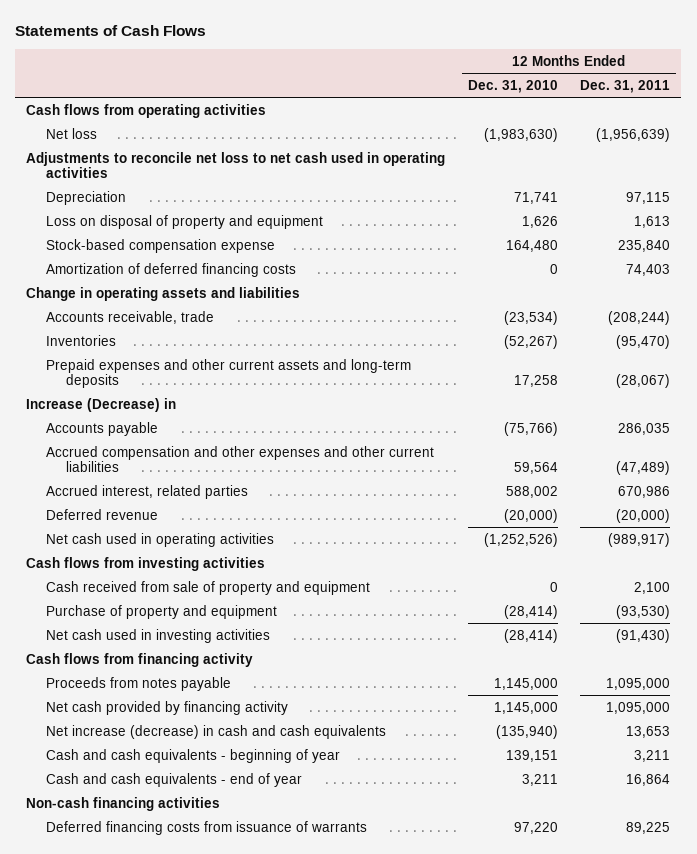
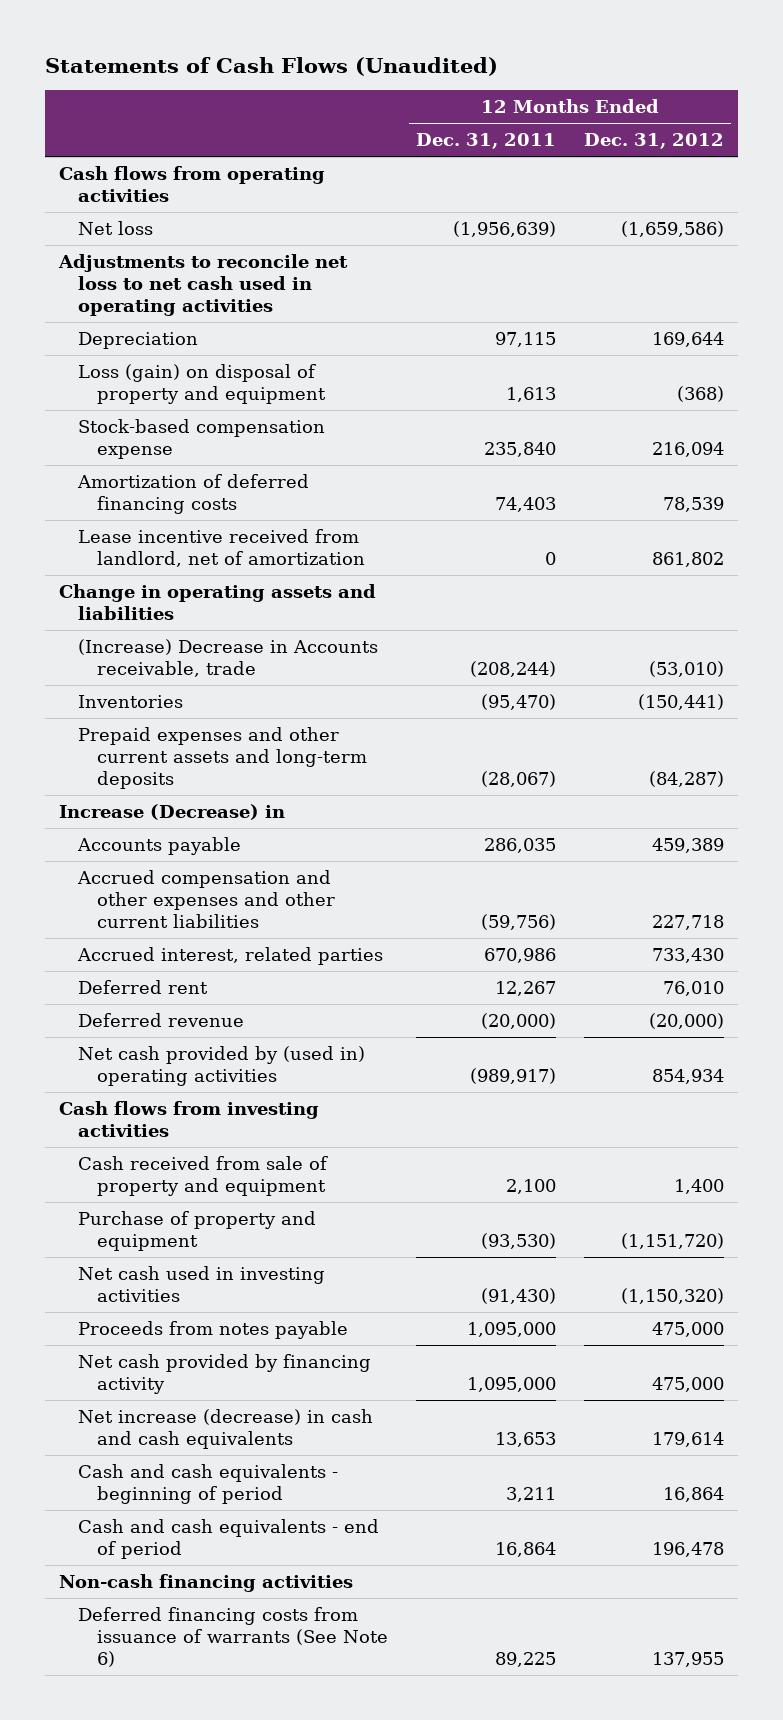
- Statements of Cash Flows
+ Statements of Cash Flows (Unaudited)
- | 12 Months Ended Dec. 31, 2010 | 12 Months Ended Dec. 31, 2011
+ | 12 Months Ended Dec. 31, 2011 | 12 Months Ended Dec. 31, 2012
- Loss on disposal of property and equipment | 1,626 | 1,613
+ Loss (gain) on disposal of property and equipment | 1,613 | (368)
+ Lease incentive received from landlord, net of amortization | 0 | 861,802
- Accounts receivable, trade | (23,534) | (208,244)
+ (Increase) Decrease in Accounts receivable, trade | (208,244) | (53,010)
- Accrued compensation and other expenses and other current liabilities | 59,564 | (47,489)
+ Accrued compensation and other expenses and other current liabilities | (59,756) | 227,718
+ Deferred rent | 12,267 | 76,010
- Net cash used in operating activities | (1,252,526) | (989,917)
+ Net cash provided by (used in) operating activities | (989,917) | 854,934
- Cash flows from financing activity
- Cash and cash equivalents - beginning of year | 139,151 | 3,211
- Cash and cash equivalents - end of year | 3,211 | 16,864
+ Cash and cash equivalents - beginning of period | 3,211 | 16,864
+ Cash and cash equivalents - end of period | 16,864 | 196,478
- Deferred financing costs from issuance of warrants | 97,220 | 89,225
+ Deferred financing costs from issuance of warrants (See Note 6) | 89,225 | 137,955

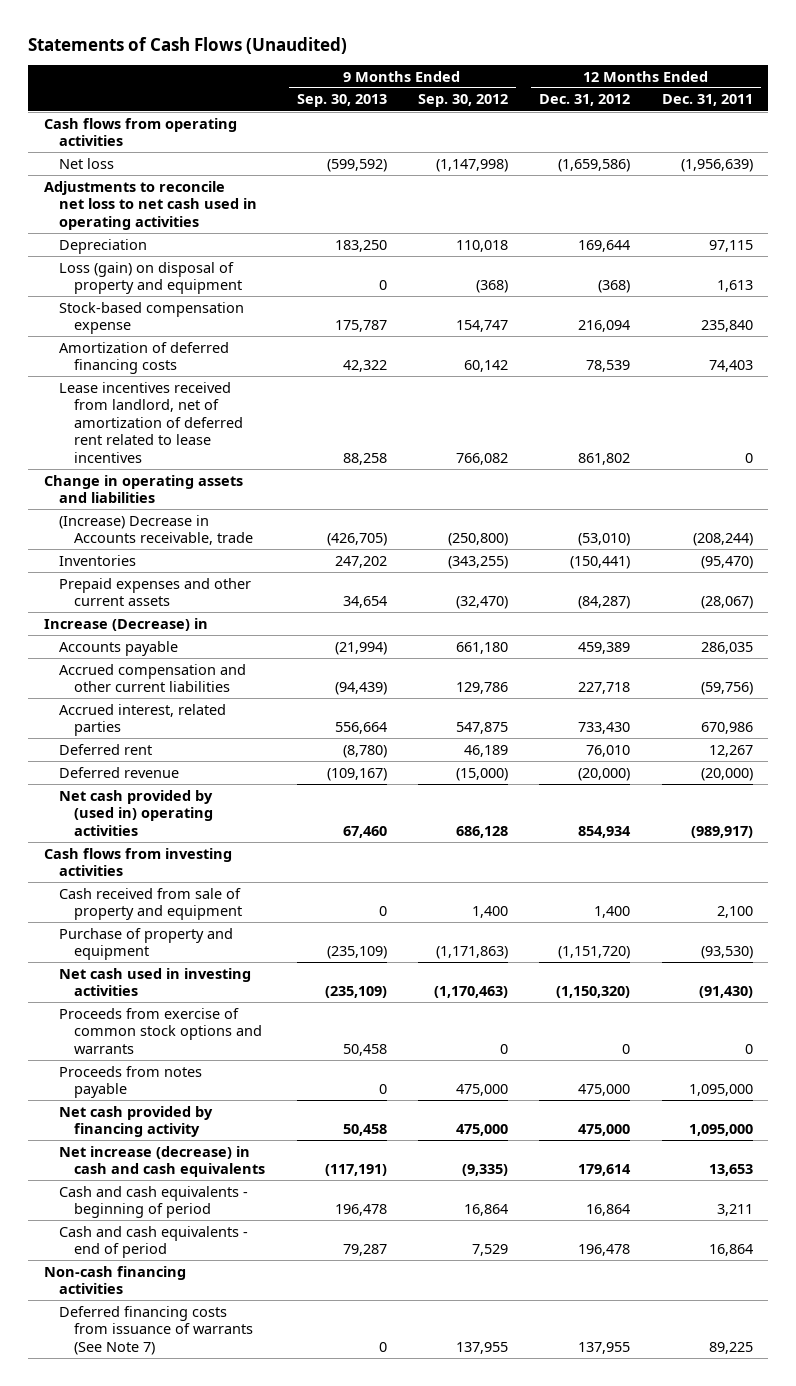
- | 12 Months Ended Dec. 31, 2011 | 12 Months Ended Dec. 31, 2012
+ | 9 Months Ended Sep. 30, 2013 | 9 Months Ended Sep. 30, 2012 | 12 Months Ended Dec. 31, 2012 | 12 Months Ended Dec. 31, 2011
- Lease incentive received from landlord, net of amortization | 0 | 861,802
+ Lease incentives received from landlord, net of amortization of deferred rent related to lease incentives | 88,258 | 766,082 | 861,802 | 0
- Prepaid expenses and other current assets and long-term deposits | (28,067) | (84,287)
+ Prepaid expenses and other current assets | 34,654 | (32,470) | (84,287) | (28,067)
- Accrued compensation and other expenses and other current liabilities | (59,756) | 227,718
+ Accrued compensation and other current liabilities | (94,439) | 129,786 | 227,718 | (59,756)
+ Proceeds from exercise of common stock options and warrants | 50,458 | 0 | 0 | 0
- Deferred financing costs from issuance of warrants (See Note 6) | 89,225 | 137,955
+ Deferred financing costs from issuance of warrants (See Note 7) | 0 | 137,955 | 137,955 | 89,225

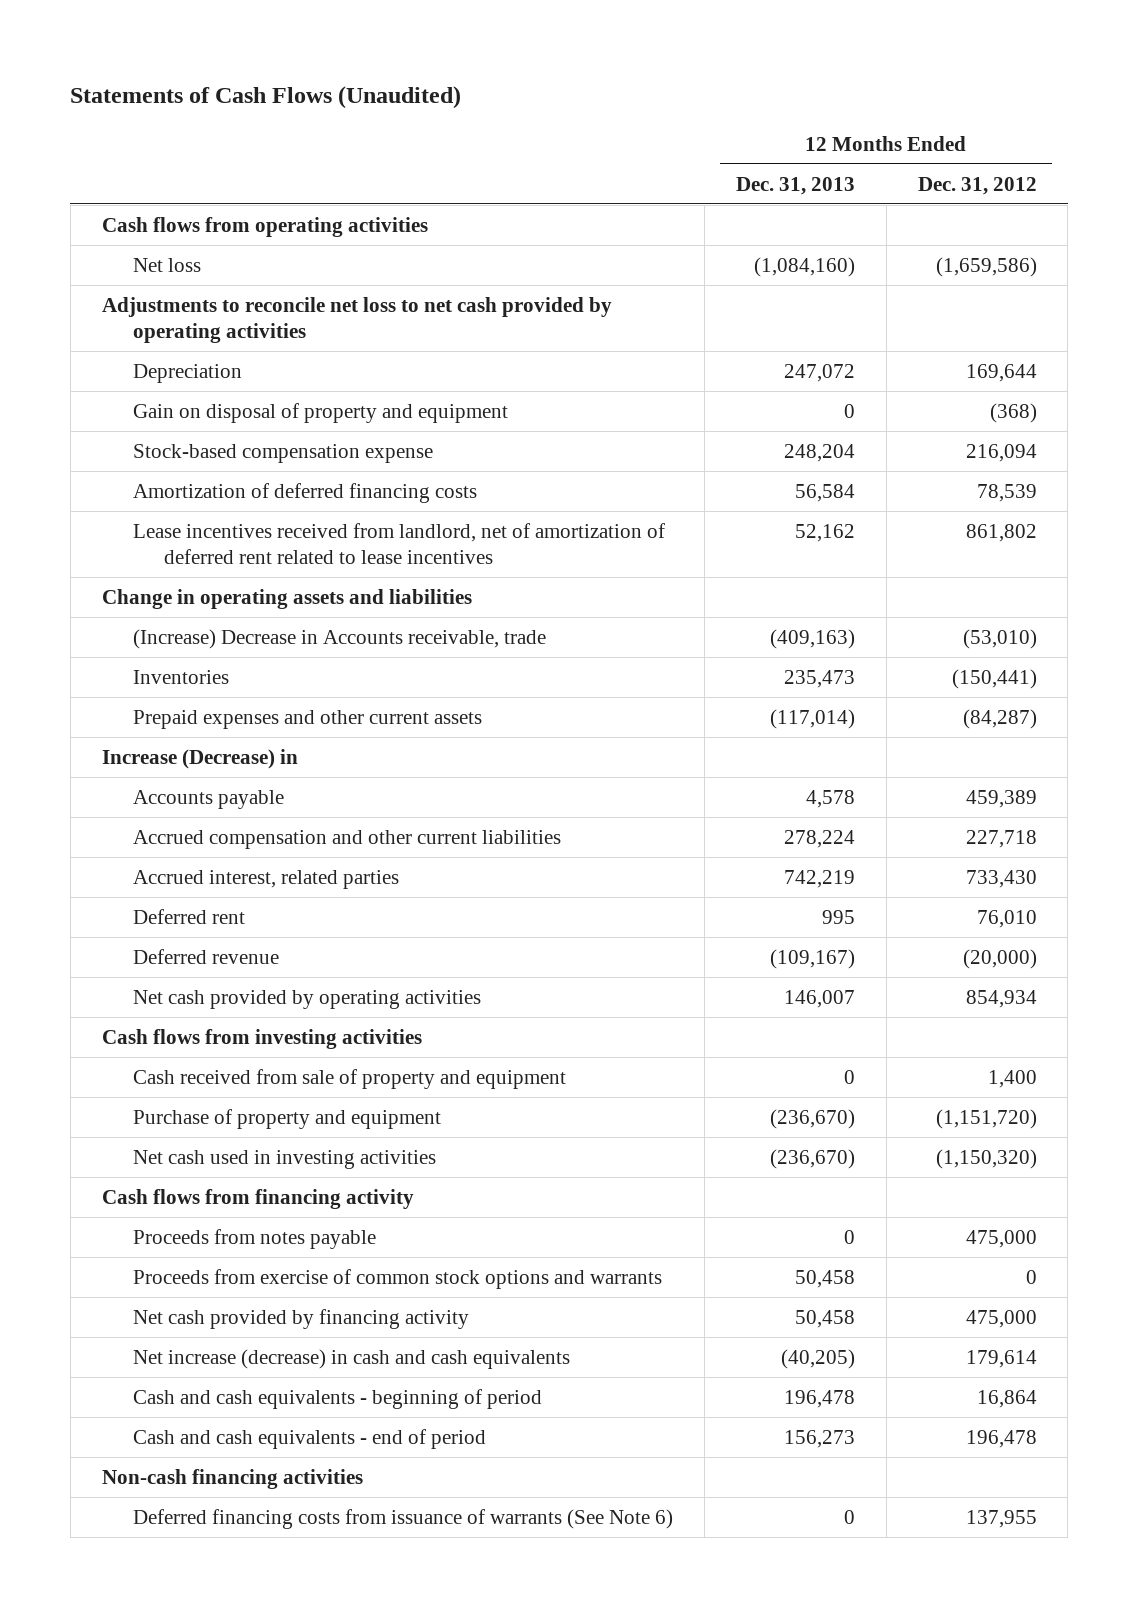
- | 9 Months Ended Sep. 30, 2013 | 9 Months Ended Sep. 30, 2012 | 12 Months Ended Dec. 31, 2012 | 12 Months Ended Dec. 31, 2011
+ | 12 Months Ended Dec. 31, 2013 | 12 Months Ended Dec. 31, 2012
- Adjustments to reconcile net loss to net cash used in operating activities
+ Adjustments to reconcile net loss to net cash provided by operating activities
- Loss (gain) on disposal of property and equipment | 0 | (368) | (368) | 1,613
+ Gain on disposal of property and equipment | 0 | (368)
- Net cash provided by (used in) operating activities | 67,460 | 686,128 | 854,934 | (989,917)
+ Net cash provided by operating activities | 146,007 | 854,934
+ Cash flows from financing activity
moved down: Proceeds from exercise of common stock options and warrants | 50,458 | 0
- Deferred financing costs from issuance of warrants (See Note 7) | 0 | 137,955 | 137,955 | 89,225
+ Deferred financing costs from issuance of warrants (See Note 6) | 0 | 137,955

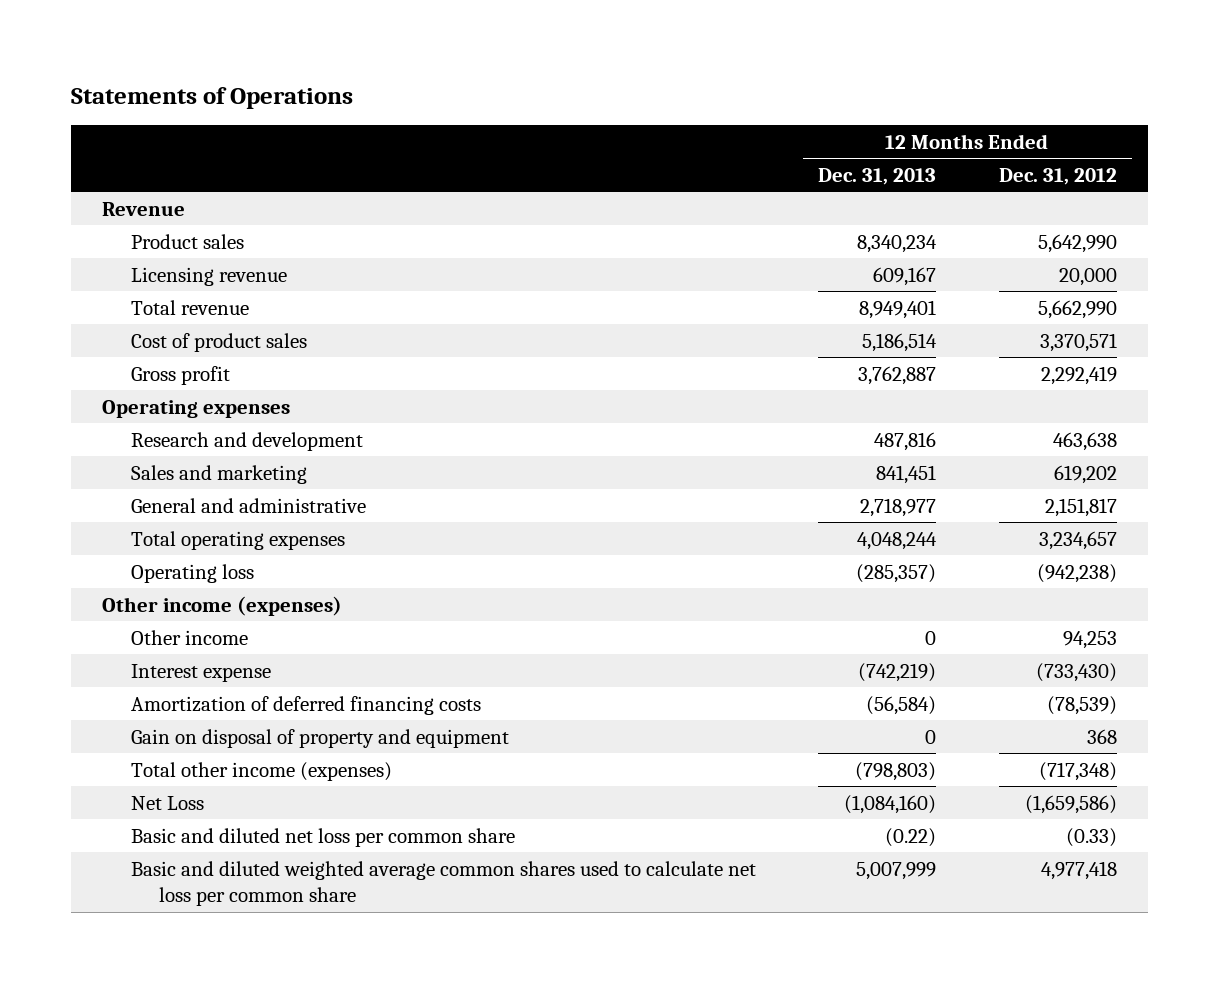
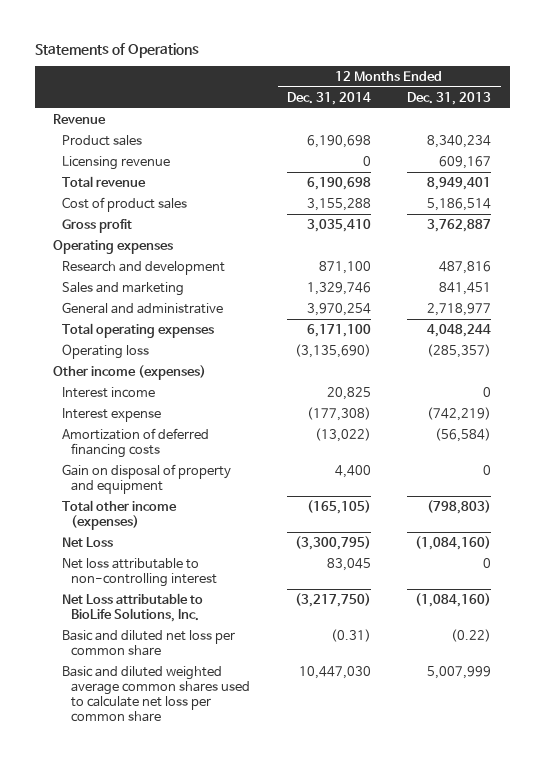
- | 12 Months Ended Dec. 31, 2013 | 12 Months Ended Dec. 31, 2012
+ | 12 Months Ended Dec. 31, 2014 | 12 Months Ended Dec. 31, 2013
- Other income | 0 | 94,253
+ Interest income | 20,825 | 0
+ Net loss attributable to non-controlling interest | 83,045 | 0
+ Net Loss attributable to BioLife Solutions, Inc. | (3,217,750) | (1,084,160)

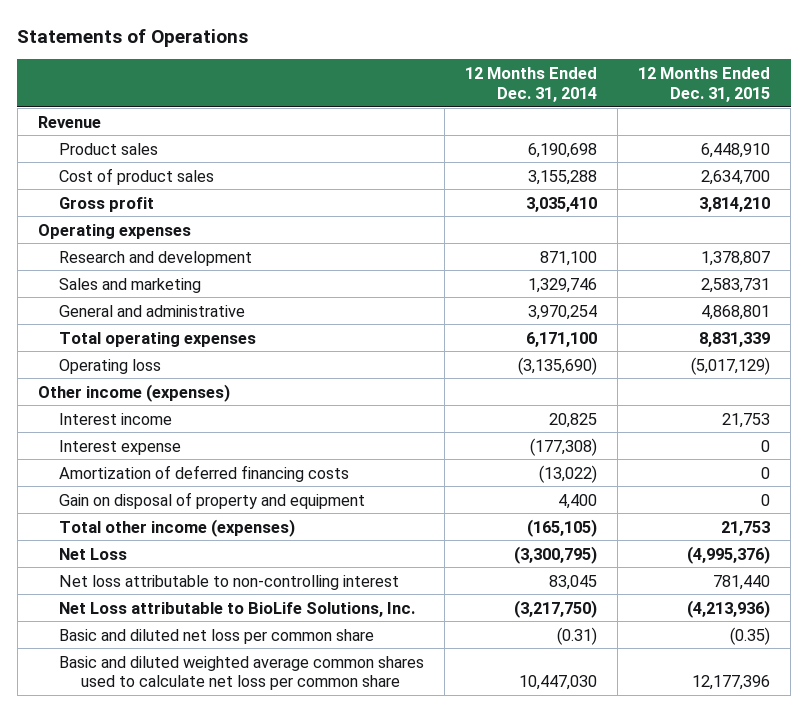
- | 12 Months Ended Dec. 31, 2014 | 12 Months Ended Dec. 31, 2013
+ | 12 Months Ended Dec. 31, 2014 | 12 Months Ended Dec. 31, 2015
- Licensing revenue | 0 | 609,167
- Total revenue | 6,190,698 | 8,949,401

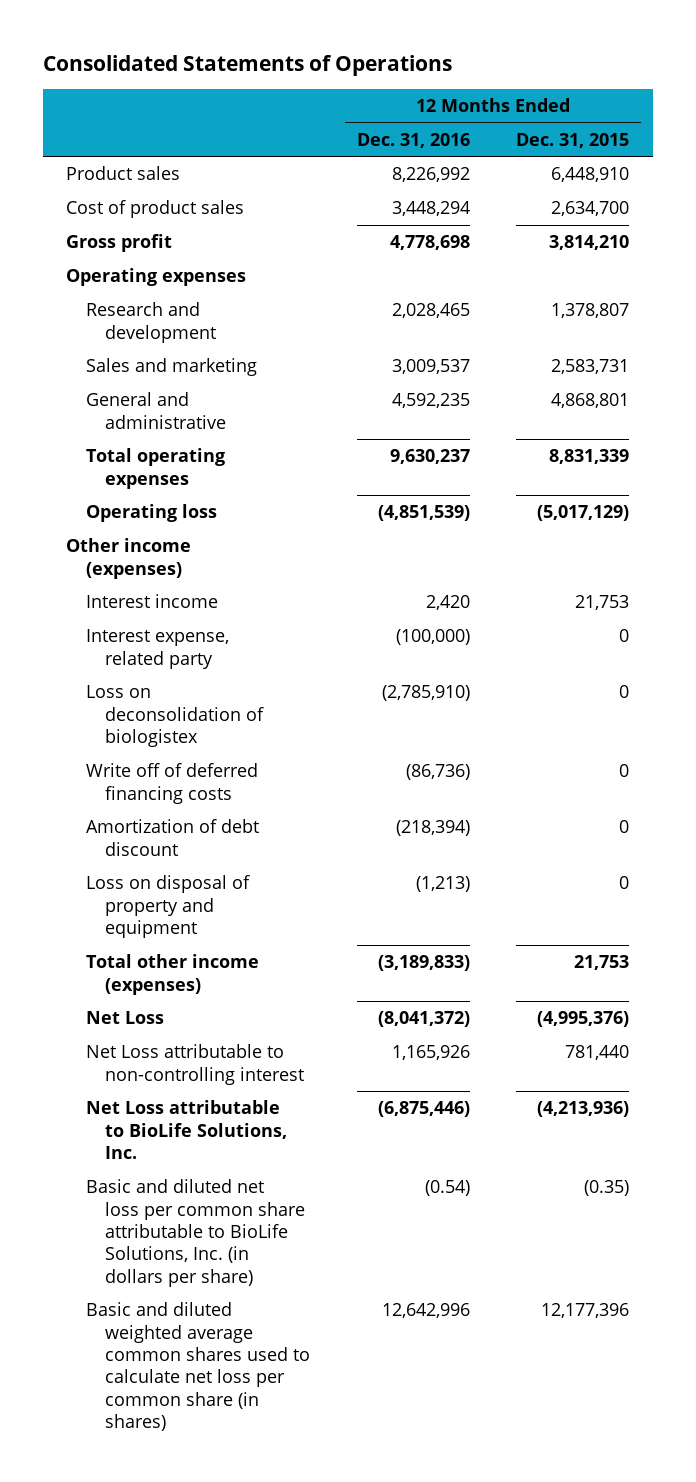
- Statements of Operations
+ Consolidated Statements of Operations
- | 12 Months Ended Dec. 31, 2014 | 12 Months Ended Dec. 31, 2015
+ | 12 Months Ended Dec. 31, 2016 | 12 Months Ended Dec. 31, 2015
- Revenue
- Interest expense | (177,308) | 0
- Amortization of deferred financing costs | (13,022) | 0
- Gain on disposal of property and equipment | 4,400 | 0
+ Interest expense, related party | (100,000) | 0
+ Loss on deconsolidation of biologistex | (2,785,910) | 0
+ Write off of deferred financing costs | (86,736) | 0
+ Amortization of debt discount | (218,394) | 0
+ Loss on disposal of property and equipment | (1,213) | 0
- Net loss attributable to non-controlling interest | 83,045 | 781,440
+ Net Loss attributable to non-controlling interest | 1,165,926 | 781,440
- Basic and diluted net loss per common share | (0.31) | (0.35)
- Basic and diluted weighted average common shares used to calculate net loss per common share | 10,447,030 | 12,177,396
+ Basic and diluted net loss per common share attributable to BioLife Solutions, Inc. (in dollars per share) | (0.54) | (0.35)
+ Basic and diluted weighted average common shares used to calculate net loss per common share (in shares) | 12,642,996 | 12,177,396

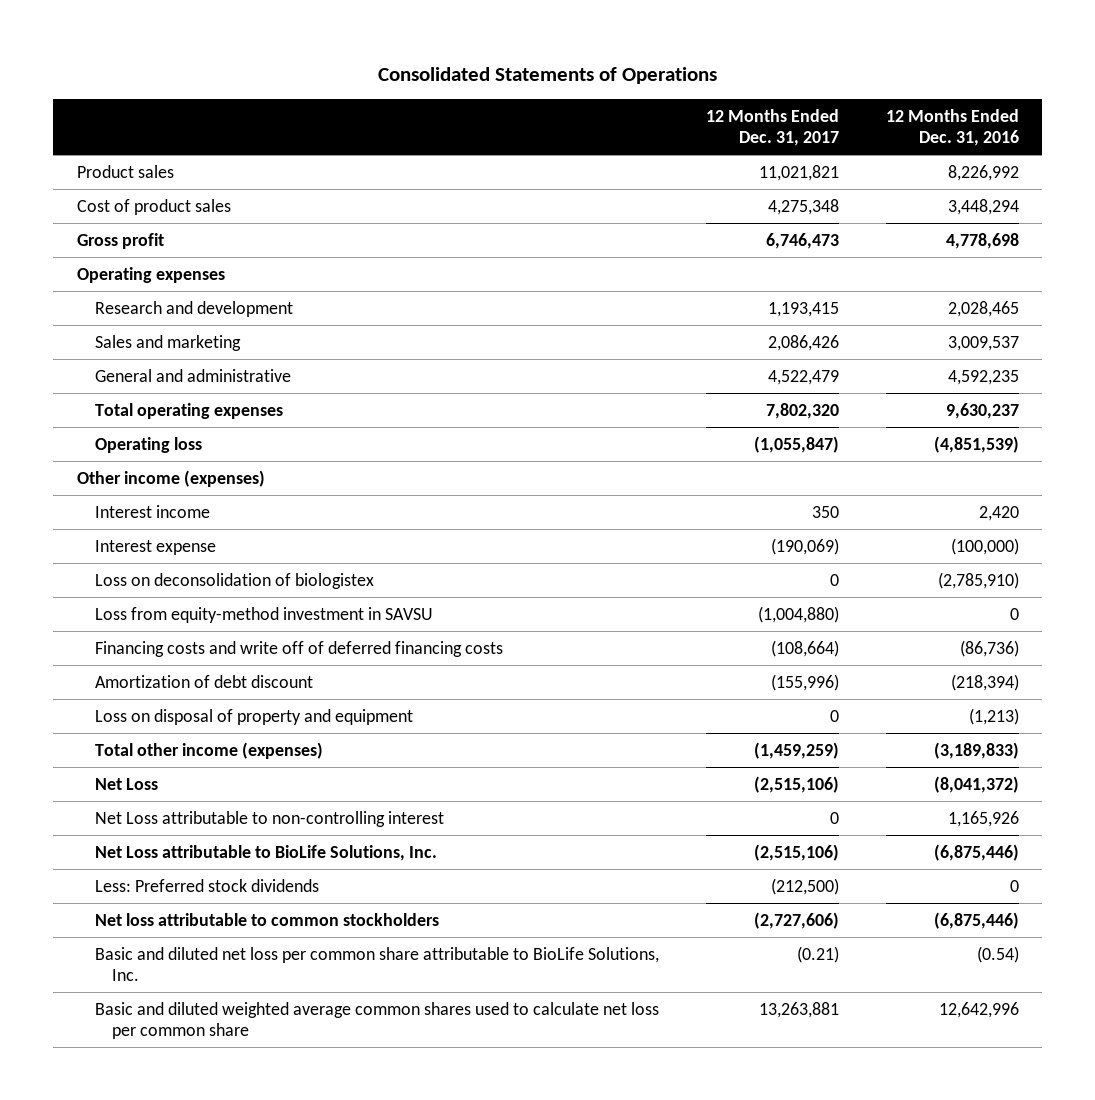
- | 12 Months Ended Dec. 31, 2016 | 12 Months Ended Dec. 31, 2015
+ | 12 Months Ended Dec. 31, 2017 | 12 Months Ended Dec. 31, 2016
- Interest expense, related party | (100,000) | 0
+ Interest expense | (190,069) | (100,000)
- Write off of deferred financing costs | (86,736) | 0
+ Loss from equity-method investment in SAVSU | (1,004,880) | 0
+ Financing costs and write off of deferred financing costs | (108,664) | (86,736)
- Basic and diluted net loss per common share attributable to BioLife Solutions, Inc. (in dollars per share) | (0.54) | (0.35)
- Basic and diluted weighted average common shares used to calculate net loss per common share (in shares) | 12,642,996 | 12,177,396
+ Less: Preferred stock dividends | (212,500) | 0
+ Net loss attributable to common stockholders | (2,727,606) | (6,875,446)
+ Basic and diluted net loss per common share attributable to BioLife Solutions, Inc. | (0.21) | (0.54)
+ Basic and diluted weighted average common shares used to calculate net loss per common share | 13,263,881 | 12,642,996

